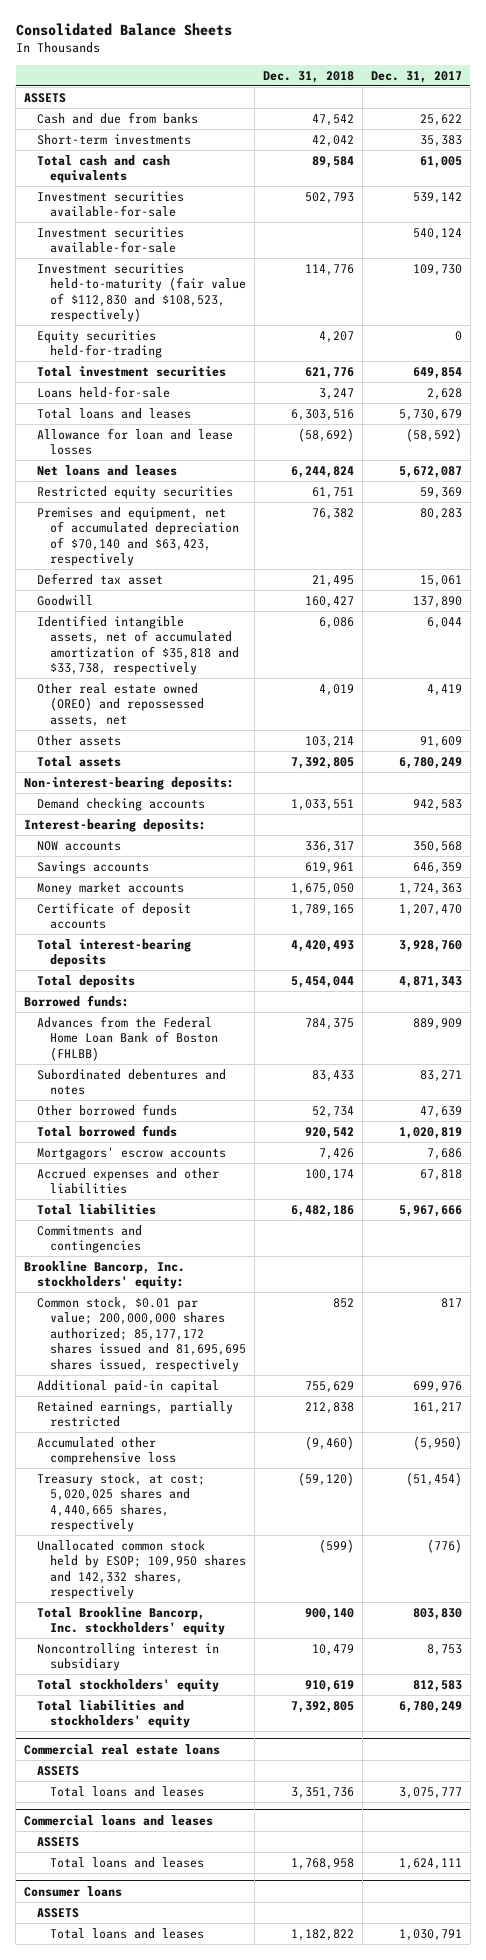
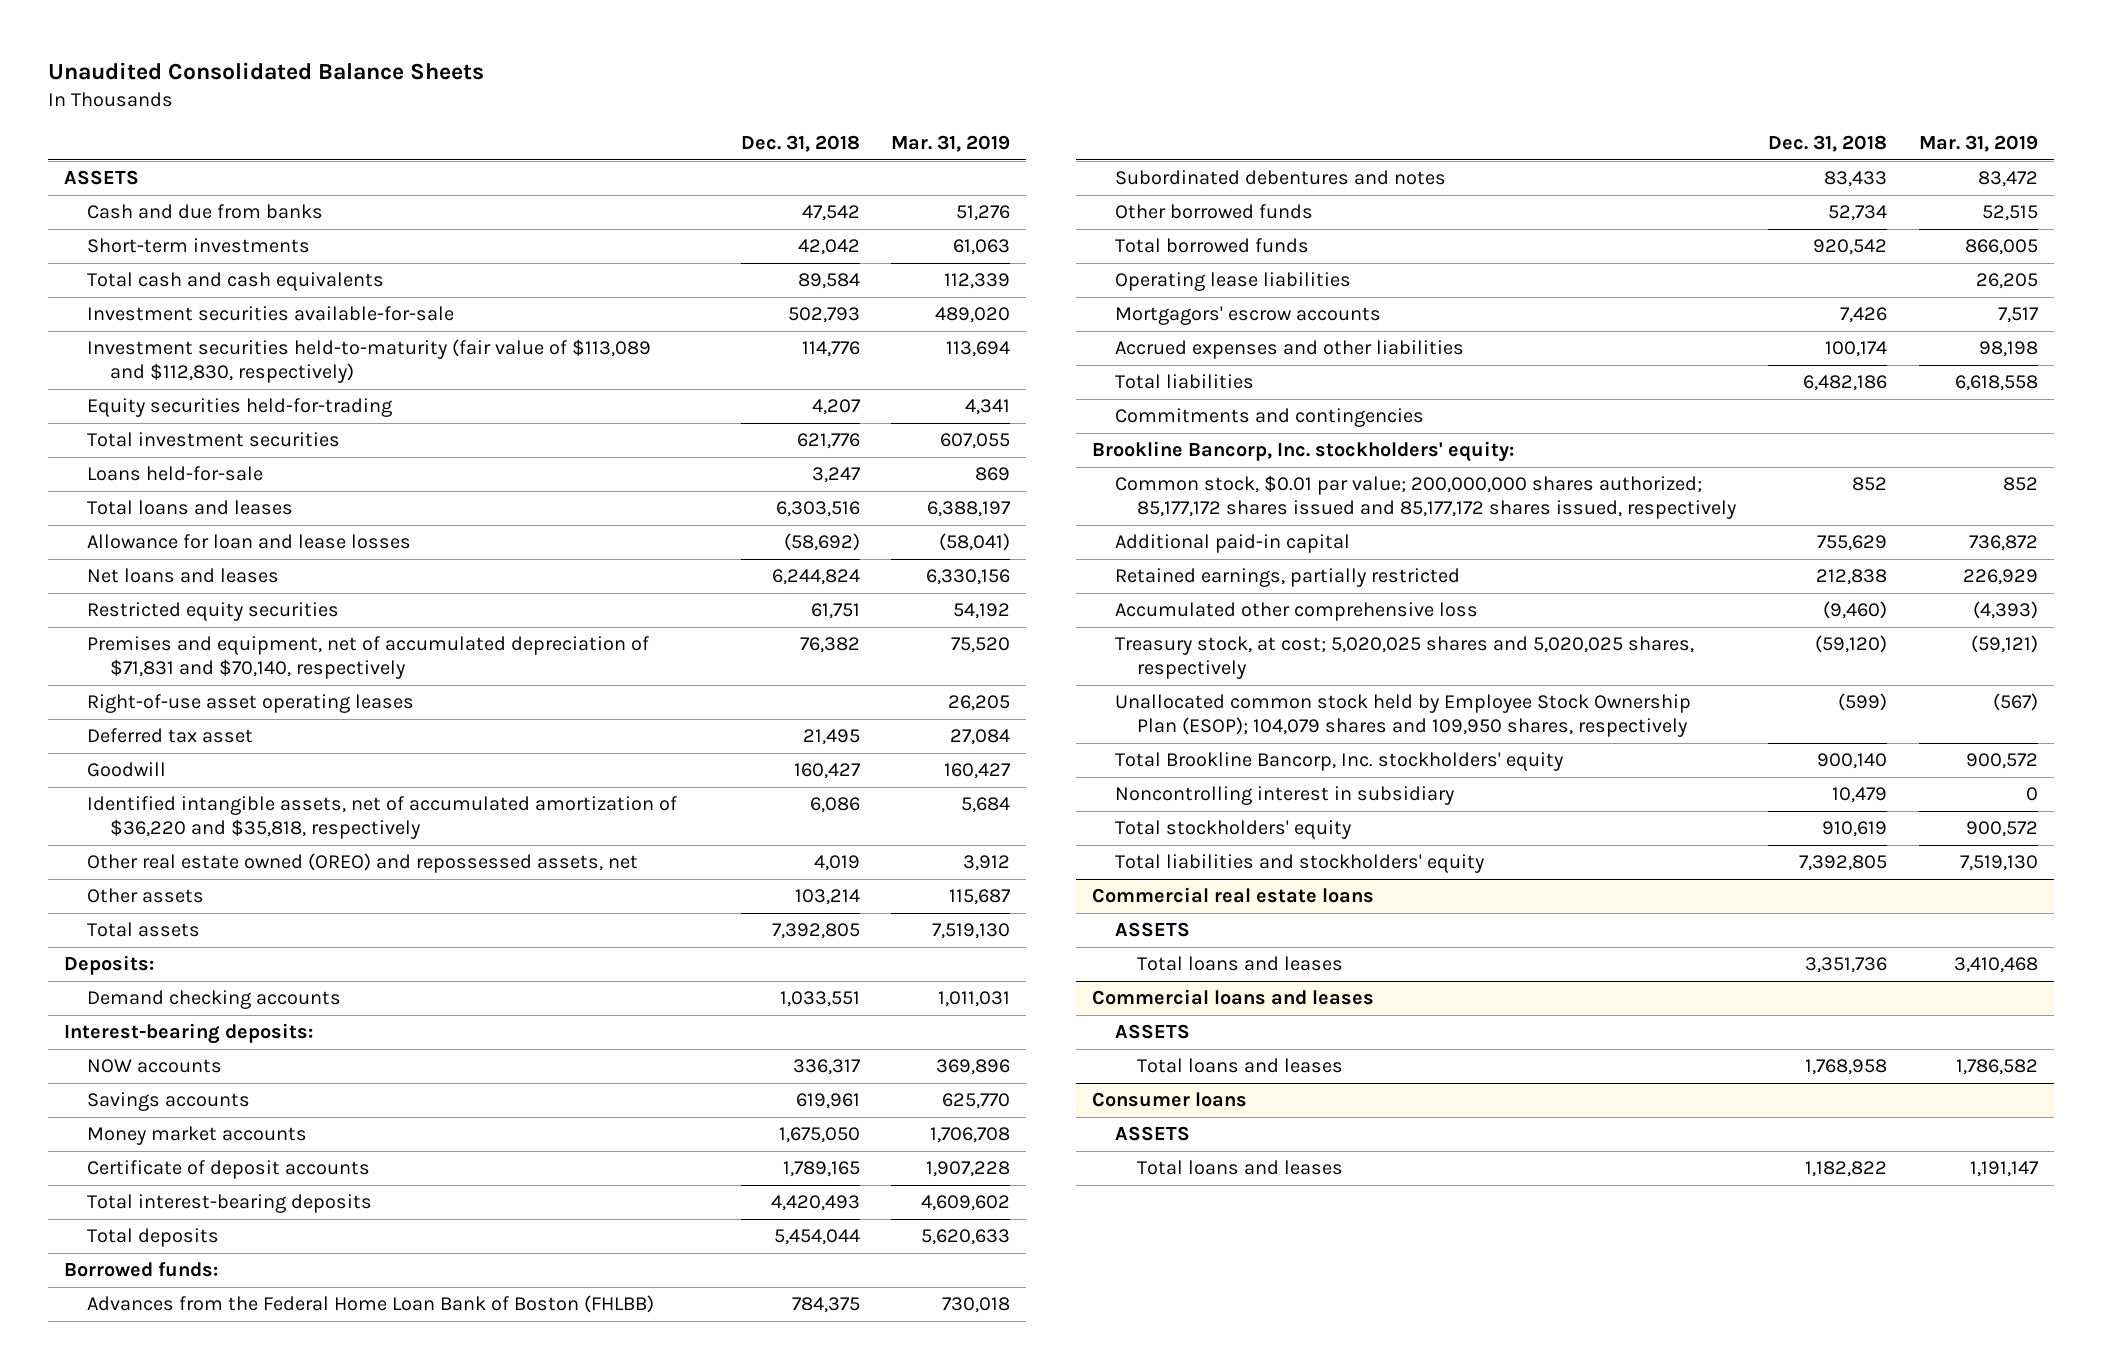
- Consolidated Balance Sheets
+ Unaudited Consolidated Balance Sheets
- | Dec. 31, 2018 | Dec. 31, 2017
+ | Dec. 31, 2018 | Mar. 31, 2019
- Investment securities available-for-sale | | 540,124
- Investment securities held-to-maturity (fair value of $112,830 and $108,523, respectively) | 114,776 | 109,730
+ Investment securities held-to-maturity (fair value of $113,089 and $112,830, respectively) | 114,776 | 113,694
- Premises and equipment, net of accumulated depreciation of $70,140 and $63,423, respectively | 76,382 | 80,283
+ Premises and equipment, net of accumulated depreciation of $71,831 and $70,140, respectively | 76,382 | 75,520
+ Right-of-use asset operating leases | | 26,205
- Identified intangible assets, net of accumulated amortization of $35,818 and $33,738, respectively | 6,086 | 6,044
+ Identified intangible assets, net of accumulated amortization of $36,220 and $35,818, respectively | 6,086 | 5,684
- Non-interest-bearing deposits:
+ Deposits:
+ Operating lease liabilities | | 26,205
- Common stock, $0.01 par value; 200,000,000 shares authorized; 85,177,172 shares issued and 81,695,695 shares issued, respectively | 852 | 817
+ Common stock, $0.01 par value; 200,000,000 shares authorized; 85,177,172 shares issued and 85,177,172 shares issued, respectively | 852 | 852
- Treasury stock, at cost; 5,020,025 shares and 4,440,665 shares, respectively | (59,120) | (51,454)
- Unallocated common stock held by ESOP; 109,950 shares and 142,332 shares, respectively | (599) | (776)
+ Treasury stock, at cost; 5,020,025 shares and 5,020,025 shares, respectively | (59,120) | (59,121)
+ Unallocated common stock held by Employee Stock Ownership Plan (ESOP); 104,079 shares and 109,950 shares, respectively | (599) | (567)

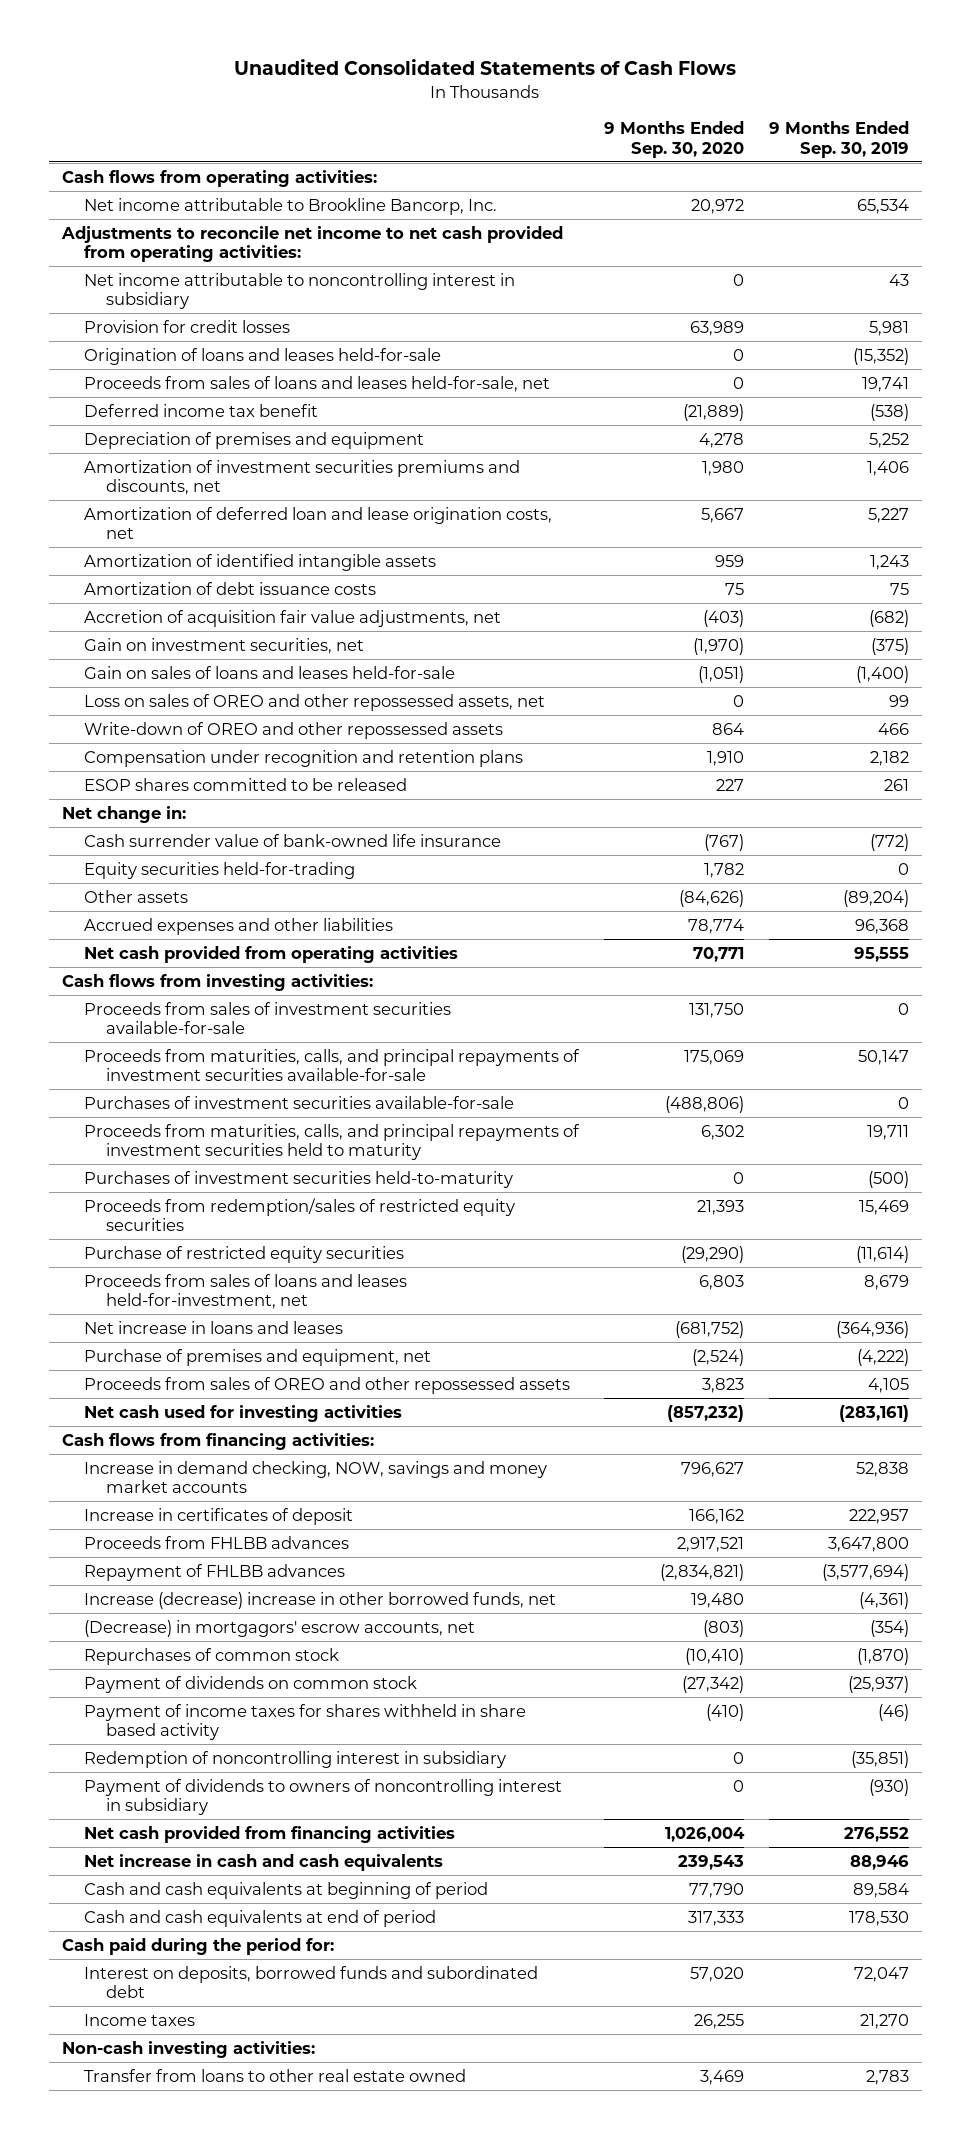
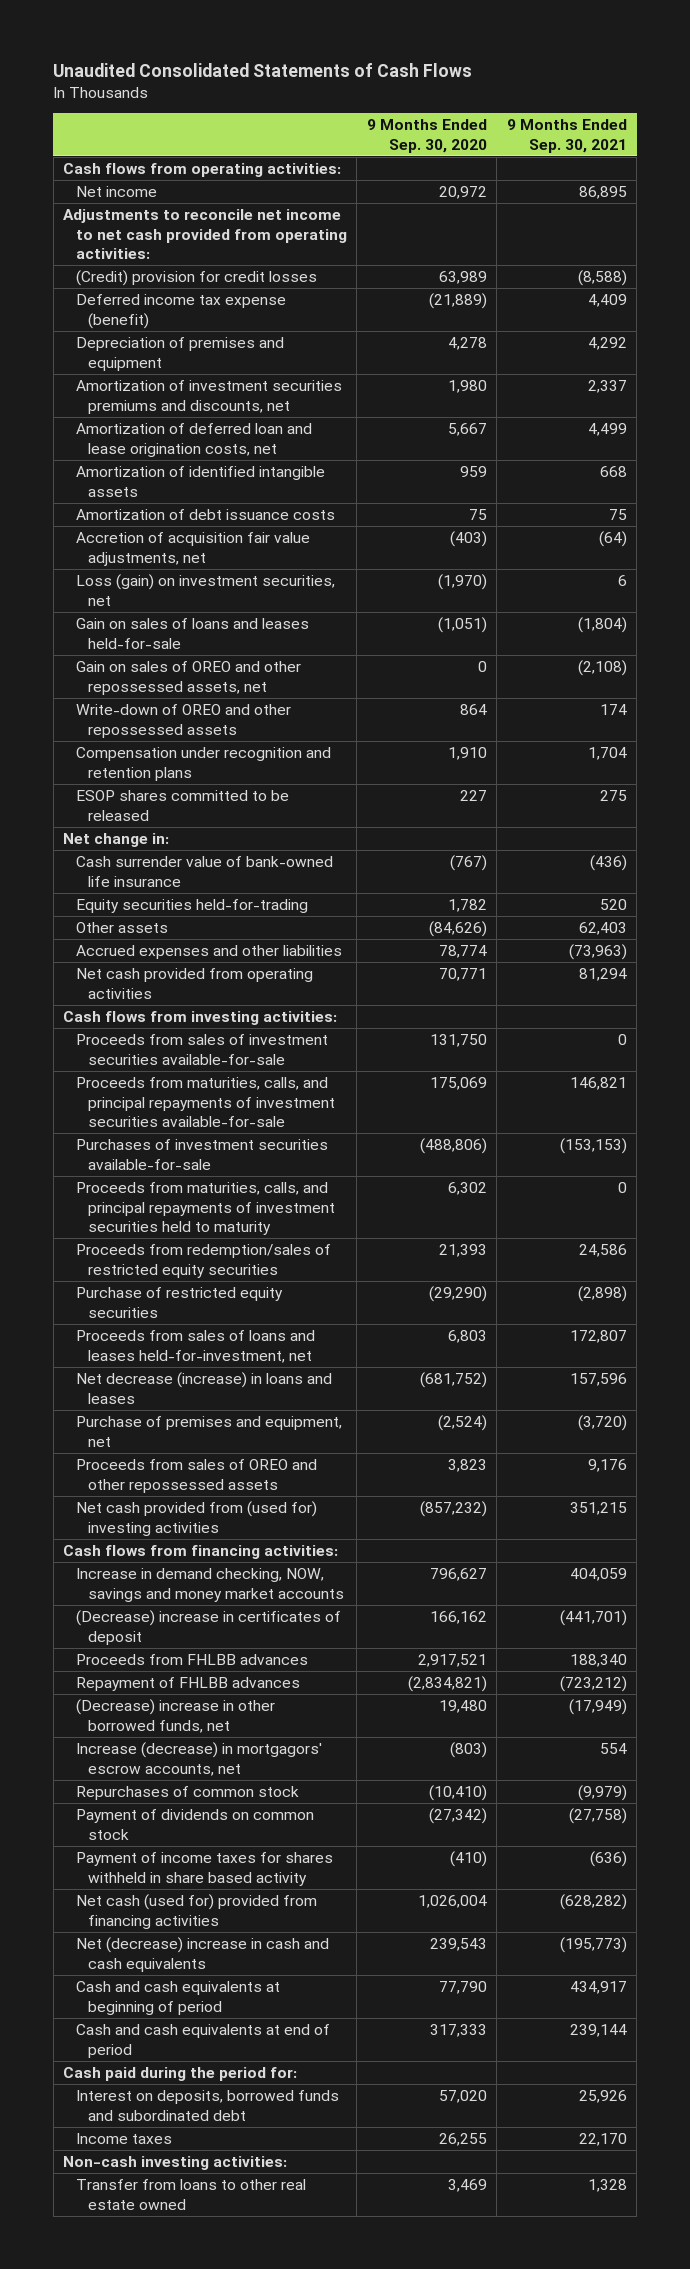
- | 9 Months Ended Sep. 30, 2020 | 9 Months Ended Sep. 30, 2019
+ | 9 Months Ended Sep. 30, 2020 | 9 Months Ended Sep. 30, 2021
- Net income attributable to Brookline Bancorp, Inc. | 20,972 | 65,534
+ Net income | 20,972 | 86,895
- Net income attributable to noncontrolling interest in subsidiary | 0 | 43
- Provision for credit losses | 63,989 | 5,981
- Origination of loans and leases held-for-sale | 0 | (15,352)
- Proceeds from sales of loans and leases held-for-sale, net | 0 | 19,741
- Deferred income tax benefit | (21,889) | (538)
+ (Credit) provision for credit losses | 63,989 | (8,588)
+ Deferred income tax expense (benefit) | (21,889) | 4,409
- Gain on investment securities, net | (1,970) | (375)
+ Loss (gain) on investment securities, net | (1,970) | 6
- Loss on sales of OREO and other repossessed assets, net | 0 | 99
+ Gain on sales of OREO and other repossessed assets, net | 0 | (2,108)
- Purchases of investment securities held-to-maturity | 0 | (500)
- Net increase in loans and leases | (681,752) | (364,936)
+ Net decrease (increase) in loans and leases | (681,752) | 157,596
- Net cash used for investing activities | (857,232) | (283,161)
+ Net cash provided from (used for) investing activities | (857,232) | 351,215
- Increase in certificates of deposit | 166,162 | 222,957
+ (Decrease) increase in certificates of deposit | 166,162 | (441,701)
- Increase (decrease) increase in other borrowed funds, net | 19,480 | (4,361)
- (Decrease) in mortgagors' escrow accounts, net | (803) | (354)
+ (Decrease) increase in other borrowed funds, net | 19,480 | (17,949)
+ Increase (decrease) in mortgagors' escrow accounts, net | (803) | 554
- Redemption of noncontrolling interest in subsidiary | 0 | (35,851)
- Payment of dividends to owners of noncontrolling interest in subsidiary | 0 | (930)
- Net cash provided from financing activities | 1,026,004 | 276,552
- Net increase in cash and cash equivalents | 239,543 | 88,946
+ Net cash (used for) provided from financing activities | 1,026,004 | (628,282)
+ Net (decrease) increase in cash and cash equivalents | 239,543 | (195,773)

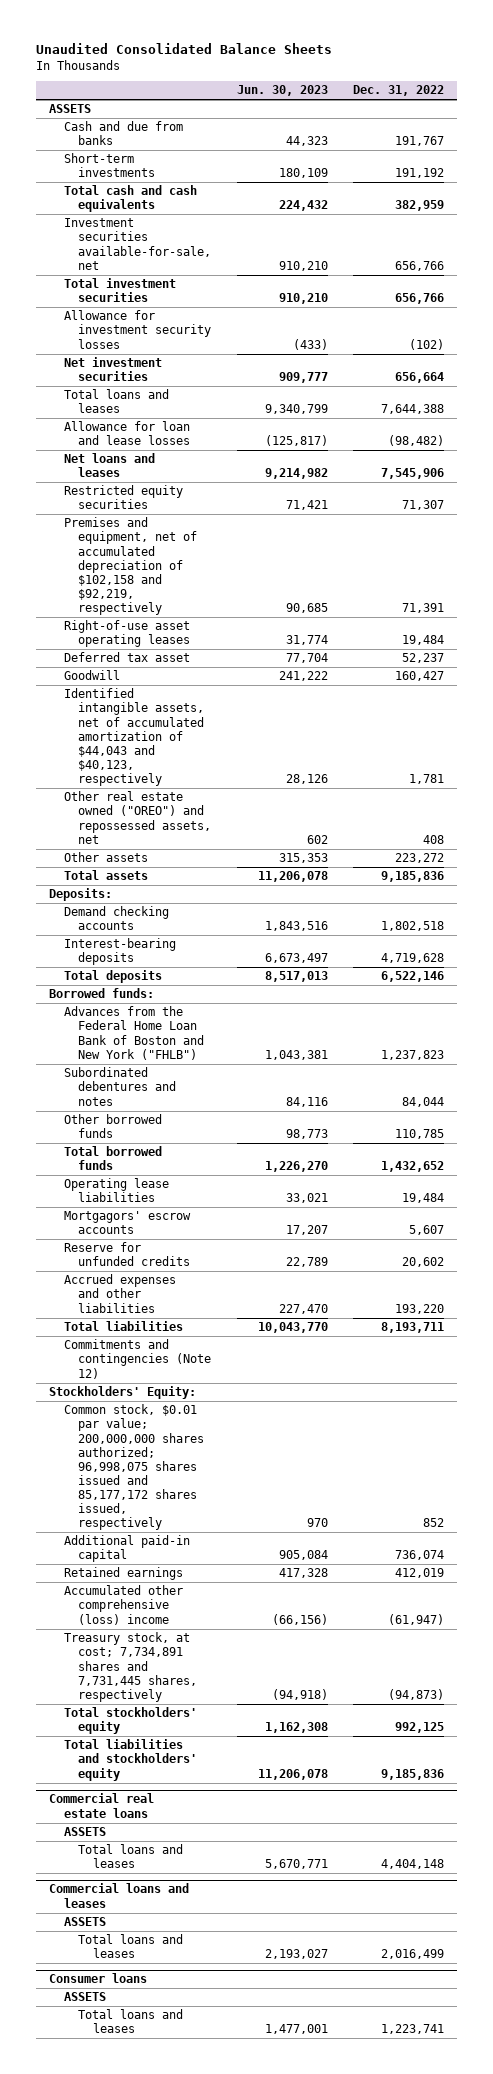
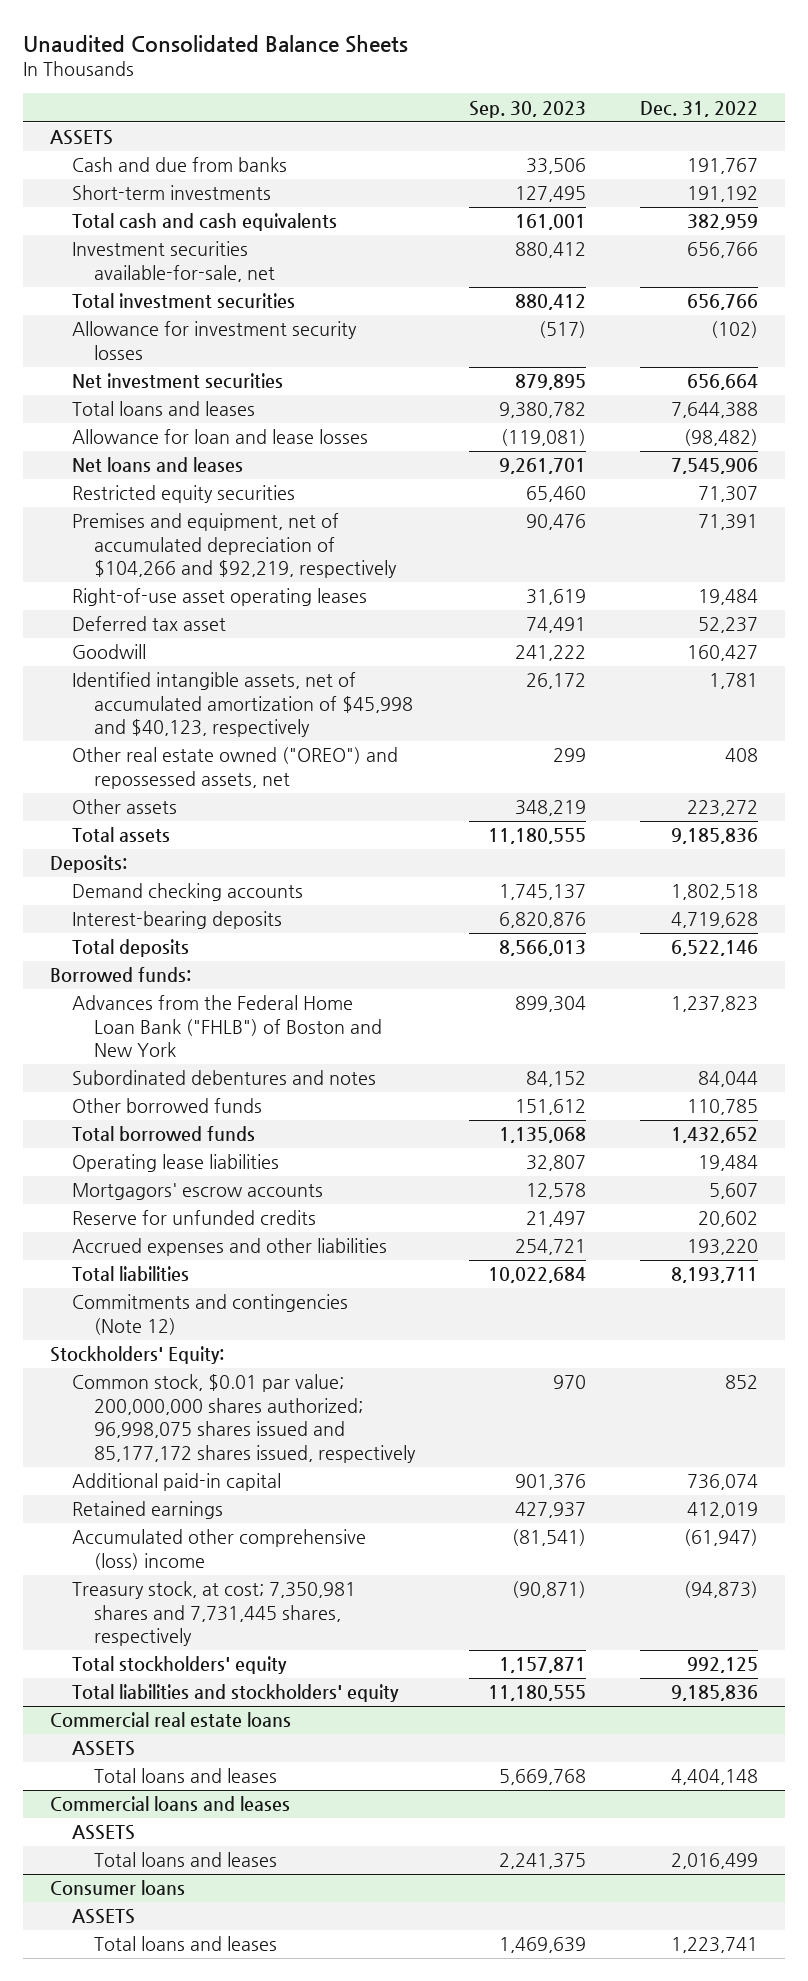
- | Jun. 30, 2023 | Dec. 31, 2022
+ | Sep. 30, 2023 | Dec. 31, 2022
- Premises and equipment, net of accumulated depreciation of $102,158 and $92,219, respectively | 90,685 | 71,391
+ Premises and equipment, net of accumulated depreciation of $104,266 and $92,219, respectively | 90,476 | 71,391
- Identified intangible assets, net of accumulated amortization of $44,043 and $40,123, respectively | 28,126 | 1,781
+ Identified intangible assets, net of accumulated amortization of $45,998 and $40,123, respectively | 26,172 | 1,781
- Advances from the Federal Home Loan Bank of Boston and New York ("FHLB") | 1,043,381 | 1,237,823
+ Advances from the Federal Home Loan Bank ("FHLB") of Boston and New York | 899,304 | 1,237,823
- Treasury stock, at cost; 7,734,891 shares and 7,731,445 shares, respectively | (94,918) | (94,873)
+ Treasury stock, at cost; 7,350,981 shares and 7,731,445 shares, respectively | (90,871) | (94,873)

